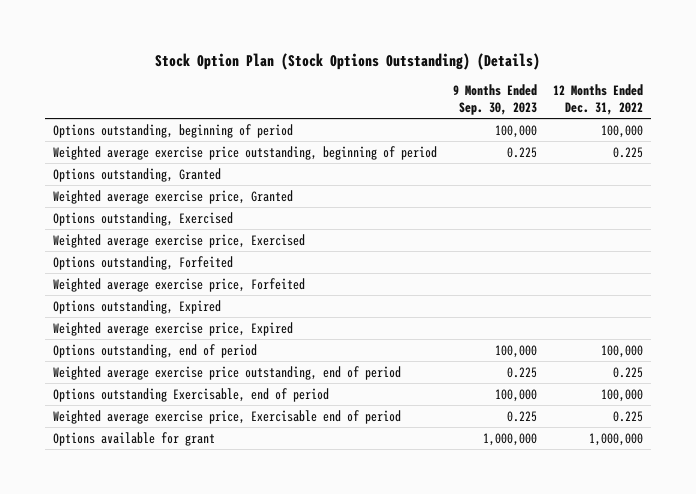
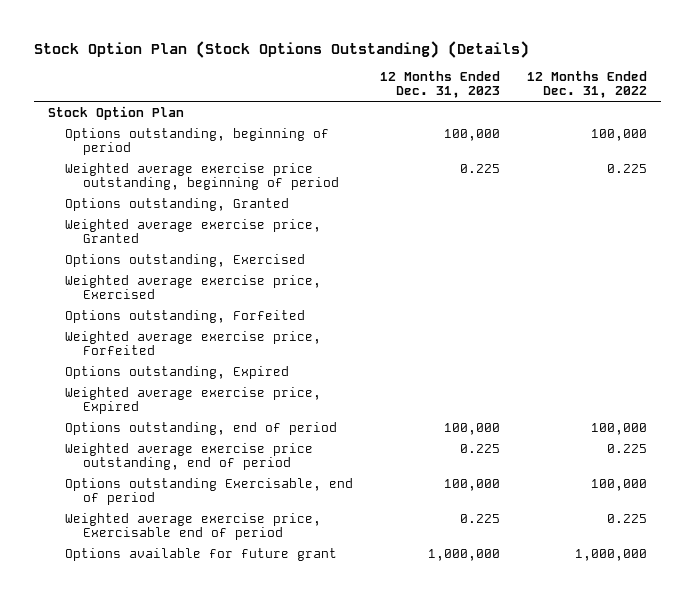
- | 9 Months Ended Sep. 30, 2023 | 12 Months Ended Dec. 31, 2022
+ | 12 Months Ended Dec. 31, 2023 | 12 Months Ended Dec. 31, 2022
+ Stock Option Plan
- Options available for grant | 1,000,000 | 1,000,000
+ Options available for future grant | 1,000,000 | 1,000,000

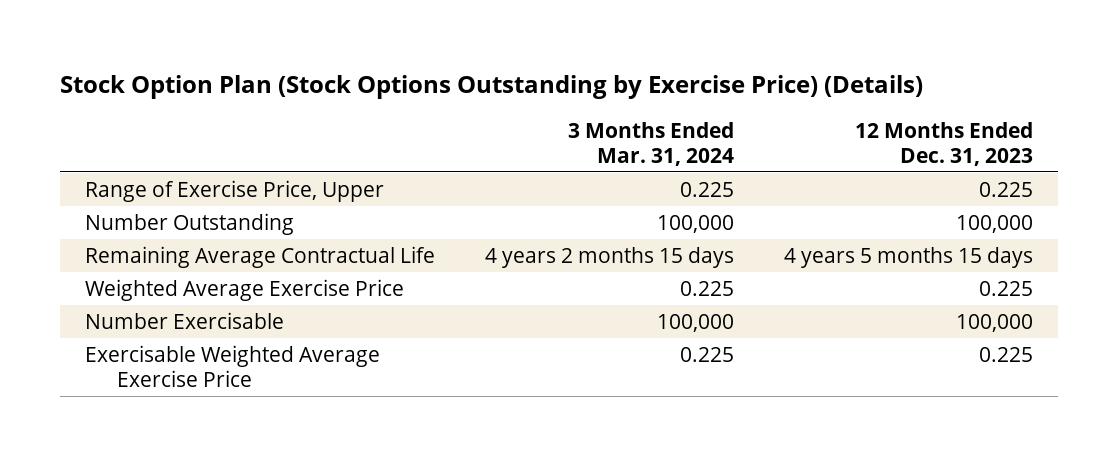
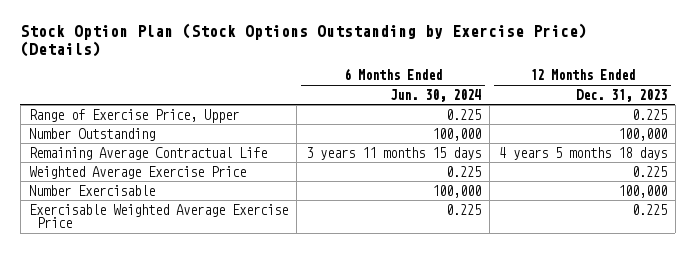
- | 3 Months Ended Mar. 31, 2024 | 12 Months Ended Dec. 31, 2023
+ | 6 Months Ended Jun. 30, 2024 | 12 Months Ended Dec. 31, 2023
- Remaining Average Contractual Life | 4 years 2 months 15 days | 4 years 5 months 15 days
+ Remaining Average Contractual Life | 3 years 11 months 15 days | 4 years 5 months 18 days

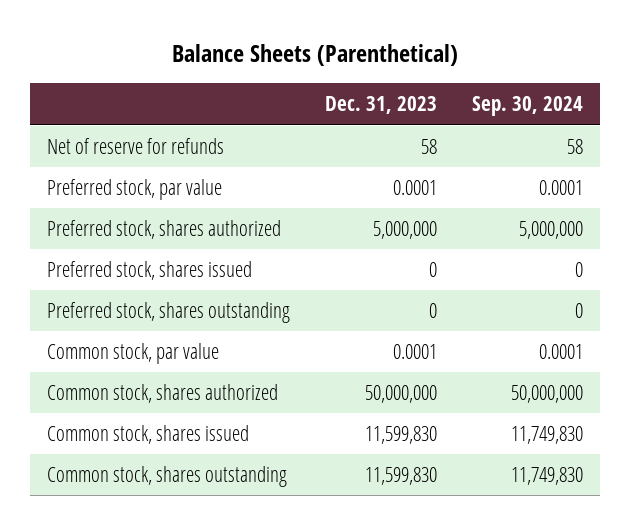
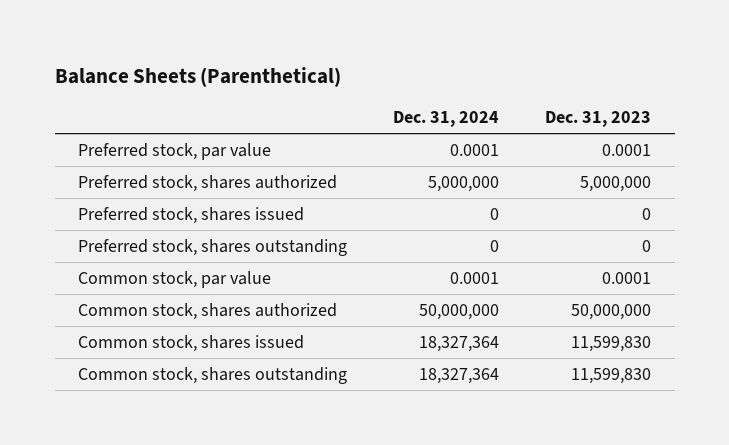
- | Dec. 31, 2023 | Sep. 30, 2024
+ | Dec. 31, 2024 | Dec. 31, 2023
- Net of reserve for refunds | 58 | 58

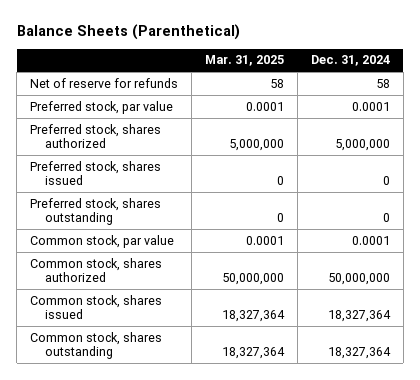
- | Dec. 31, 2024 | Dec. 31, 2023
+ | Mar. 31, 2025 | Dec. 31, 2024
+ Net of reserve for refunds | 58 | 58

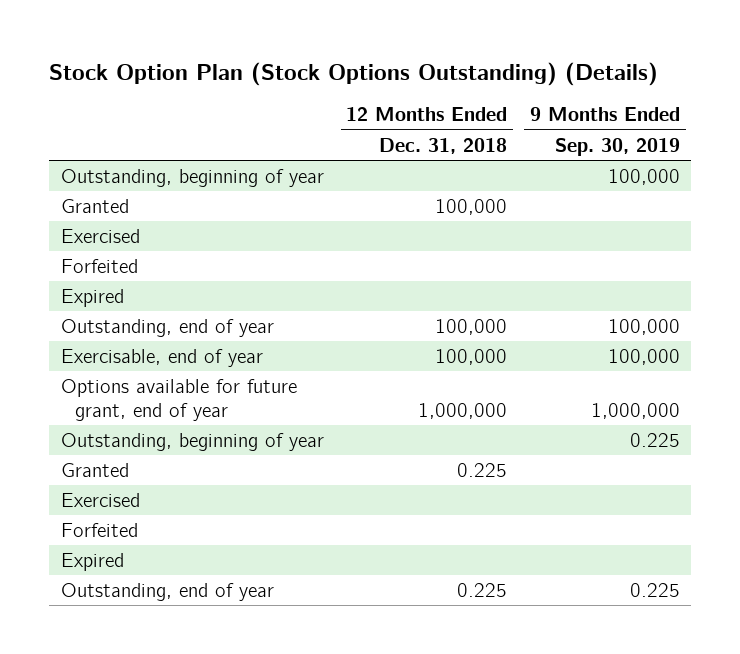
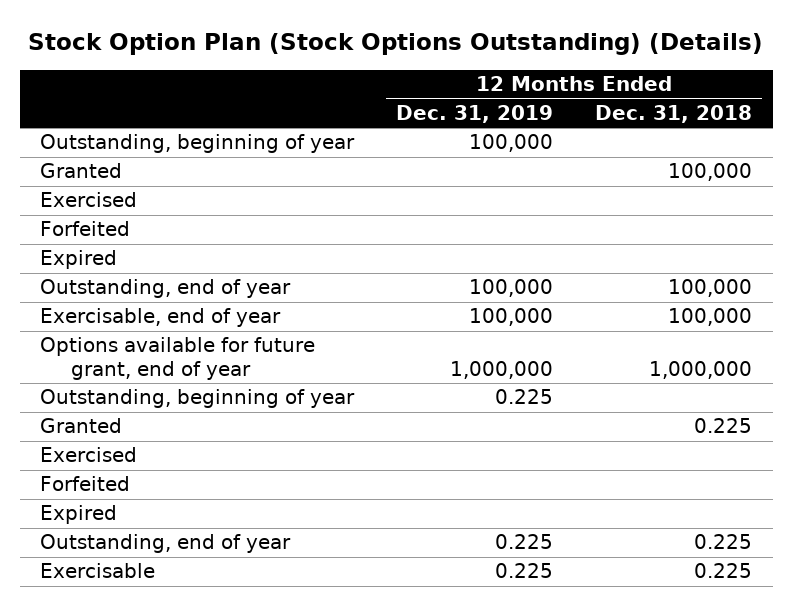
- | 12 Months Ended Dec. 31, 2018 | 9 Months Ended Sep. 30, 2019
+ | 12 Months Ended Dec. 31, 2019 | 12 Months Ended Dec. 31, 2018
+ Exercisable | 0.225 | 0.225

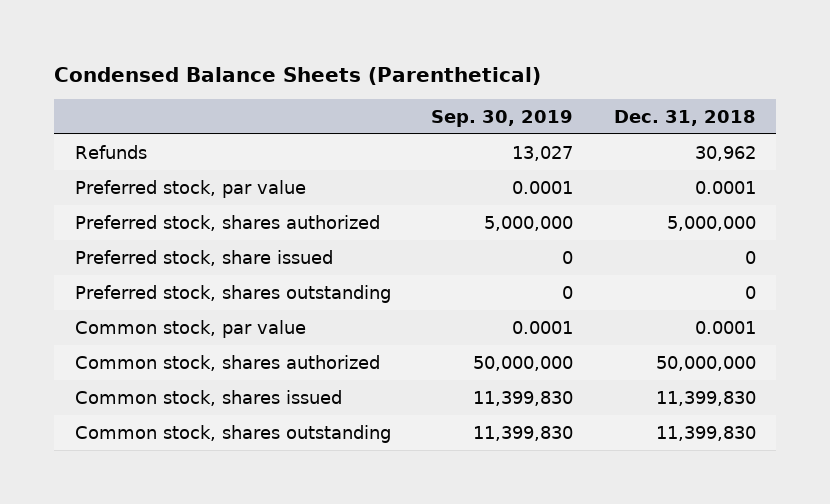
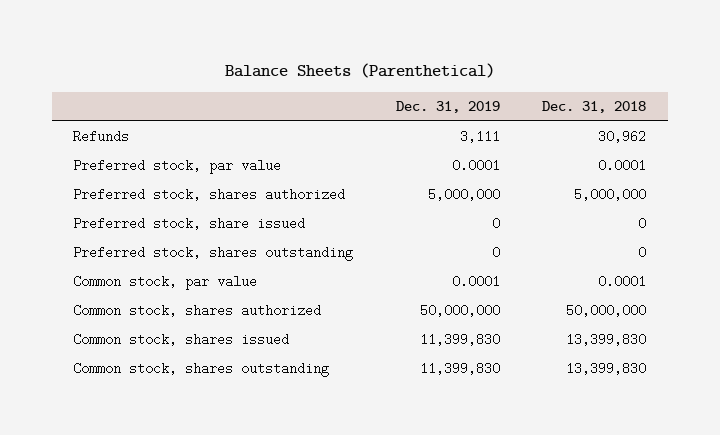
- Condensed Balance Sheets (Parenthetical)
+ Balance Sheets (Parenthetical)
- | Sep. 30, 2019 | Dec. 31, 2018
+ | Dec. 31, 2019 | Dec. 31, 2018
- Common stock, shares issued | 11,399,830 | 11,399,830
- Common stock, shares outstanding | 11,399,830 | 11,399,830
+ Common stock, shares issued | 11,399,830 | 13,399,830
+ Common stock, shares outstanding | 11,399,830 | 13,399,830

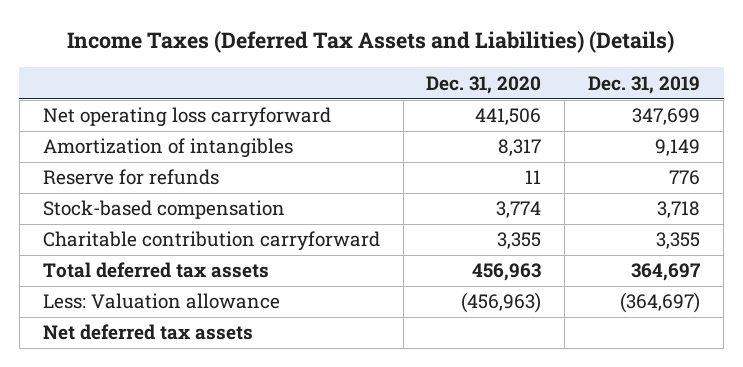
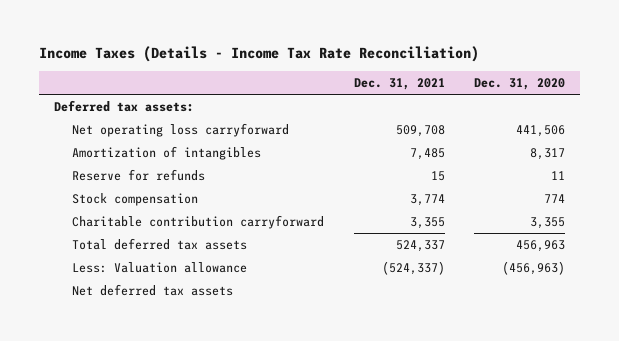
- Income Taxes (Deferred Tax Assets and Liabilities) (Details)
+ Income Taxes (Details - Income Tax Rate Reconciliation)
- | Dec. 31, 2020 | Dec. 31, 2019
+ | Dec. 31, 2021 | Dec. 31, 2020
+ Deferred tax assets:
- Stock-based compensation | 3,774 | 3,718
+ Stock compensation | 3,774 | 774

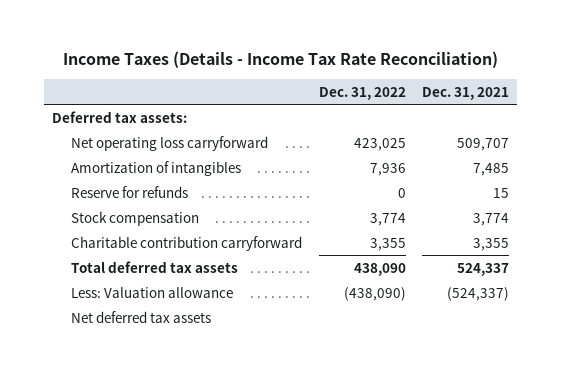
- | Dec. 31, 2021 | Dec. 31, 2020
+ | Dec. 31, 2022 | Dec. 31, 2021
- Net operating loss carryforward | 509,708 | 441,506
+ Net operating loss carryforward | 423,025 | 509,707

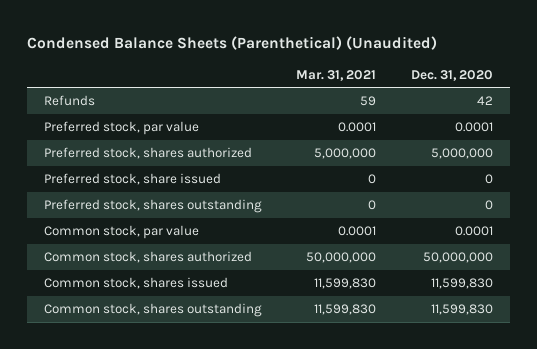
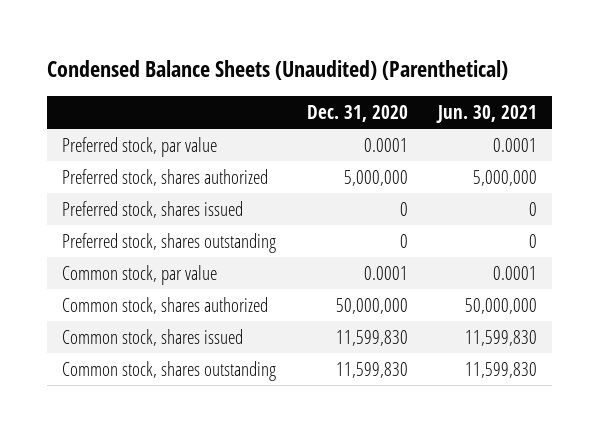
- Condensed Balance Sheets (Parenthetical) (Unaudited)
+ Condensed Balance Sheets (Unaudited) (Parenthetical)
- | Mar. 31, 2021 | Dec. 31, 2020
+ | Dec. 31, 2020 | Jun. 30, 2021
- Refunds | 59 | 42
- Preferred stock, share issued | 0 | 0
+ Preferred stock, shares issued | 0 | 0

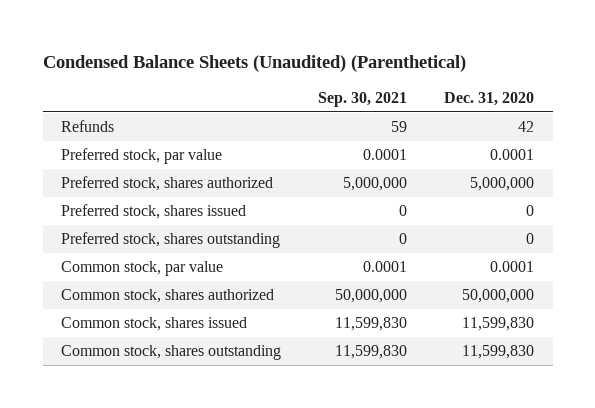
- | Dec. 31, 2020 | Jun. 30, 2021
+ | Sep. 30, 2021 | Dec. 31, 2020
+ Refunds | 59 | 42

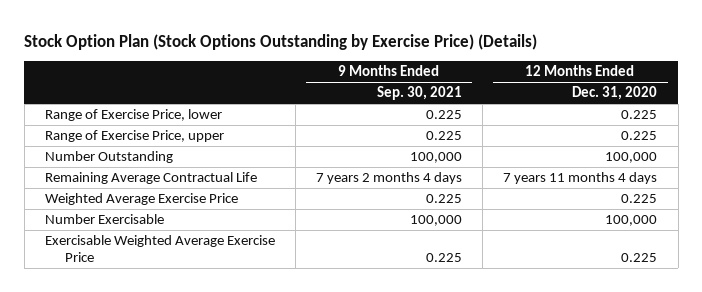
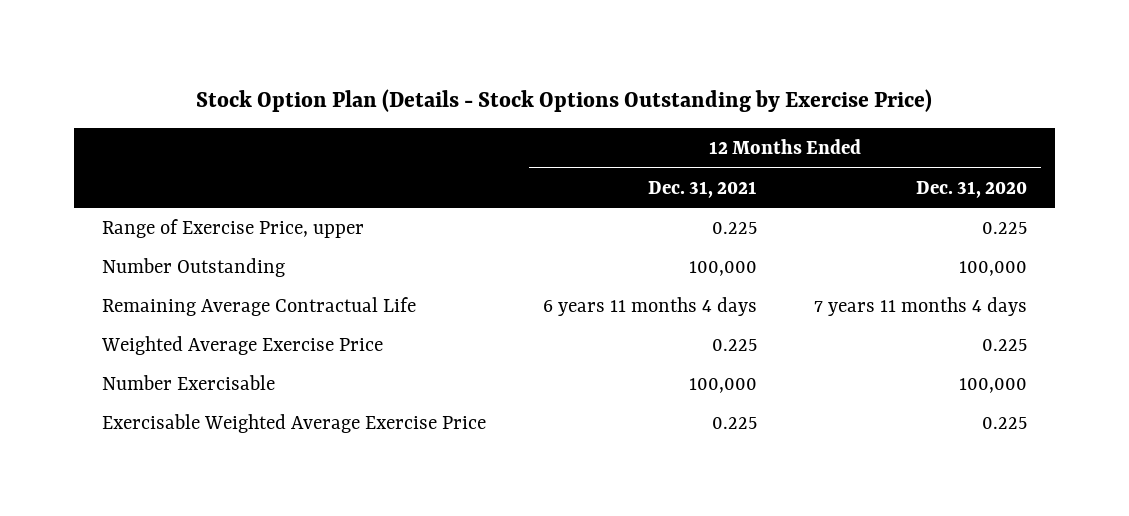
- Stock Option Plan (Stock Options Outstanding by Exercise Price) (Details)
+ Stock Option Plan (Details - Stock Options Outstanding by Exercise Price)
- | 9 Months Ended Sep. 30, 2021 | 12 Months Ended Dec. 31, 2020
+ | 12 Months Ended Dec. 31, 2021 | 12 Months Ended Dec. 31, 2020
- Range of Exercise Price, lower | 0.225 | 0.225

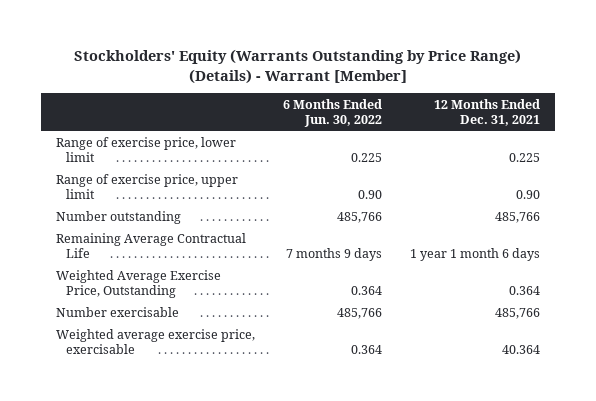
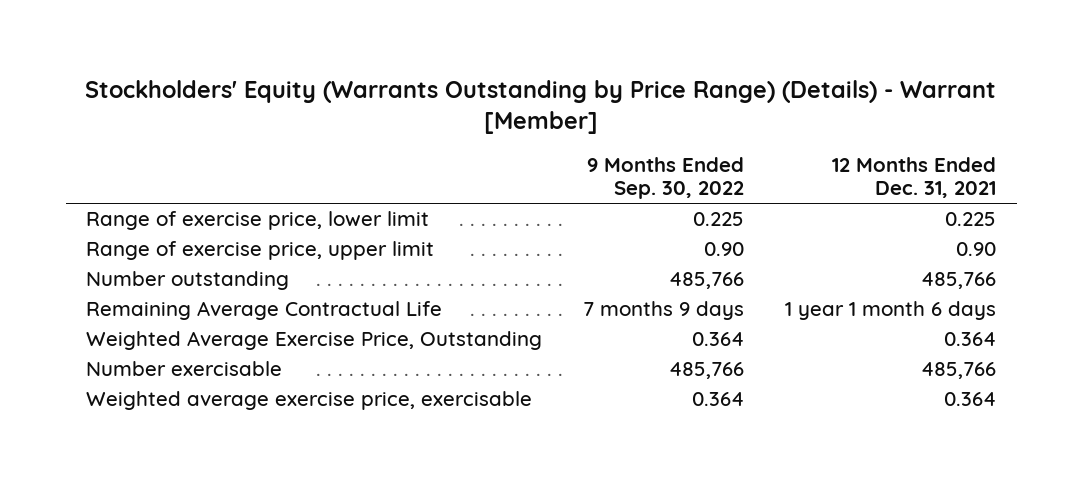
- | 6 Months Ended Jun. 30, 2022 | 12 Months Ended Dec. 31, 2021
+ | 9 Months Ended Sep. 30, 2022 | 12 Months Ended Dec. 31, 2021
- Weighted average exercise price, exercisable | 0.364 | 40.364
+ Weighted average exercise price, exercisable | 0.364 | 0.364

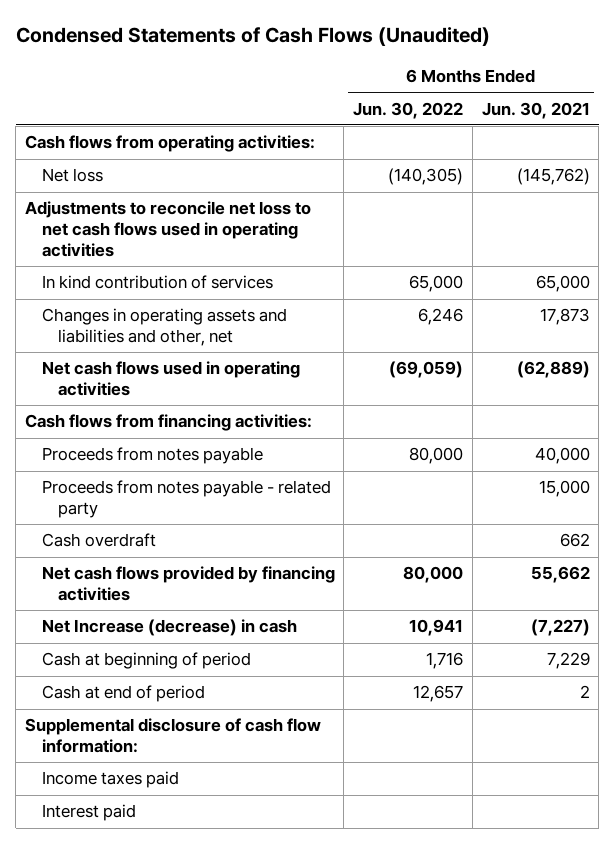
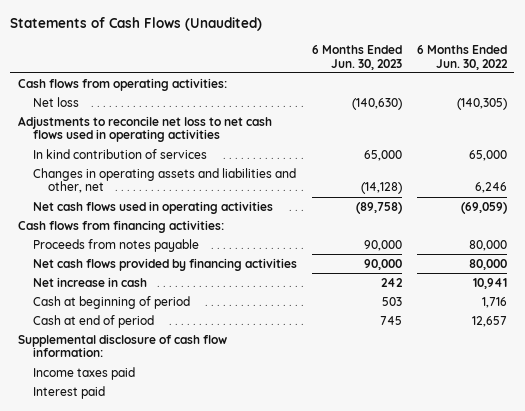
- Condensed Statements of Cash Flows (Unaudited)
+ Statements of Cash Flows (Unaudited)
- | 6 Months Ended Jun. 30, 2022 | 6 Months Ended Jun. 30, 2021
+ | 6 Months Ended Jun. 30, 2023 | 6 Months Ended Jun. 30, 2022
- Proceeds from notes payable - related party | | 15,000
- Cash overdraft | | 662
- Net Increase (decrease) in cash | 10,941 | (7,227)
+ Net increase in cash | 242 | 10,941

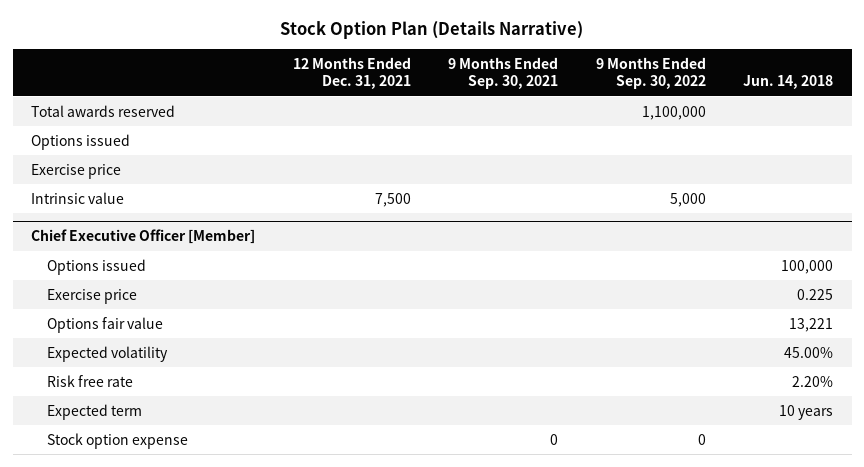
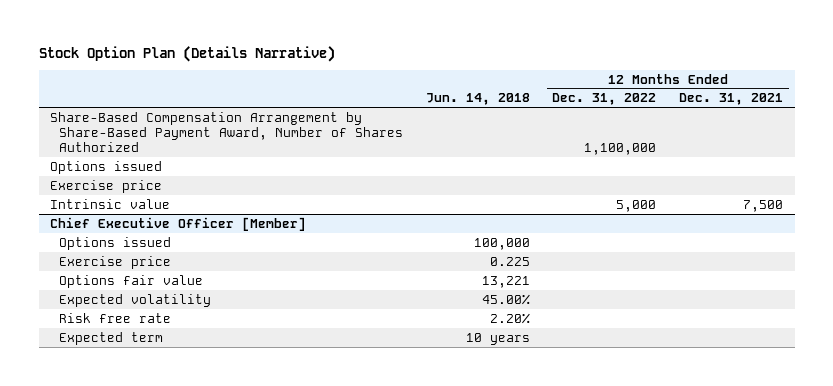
- | 12 Months Ended Dec. 31, 2021 | 9 Months Ended Sep. 30, 2021 | 9 Months Ended Sep. 30, 2022 | Jun. 14, 2018
+ | Jun. 14, 2018 | 12 Months Ended Dec. 31, 2022 | 12 Months Ended Dec. 31, 2021
- Total awards reserved | | | 1,100,000 |
+ Share-Based Compensation Arrangement by Share-Based Payment Award, Number of Shares Authorized | | 1,100,000 |
@ Chief Executive Officer [Member]
- Stock option expense | | 0 | 0 |

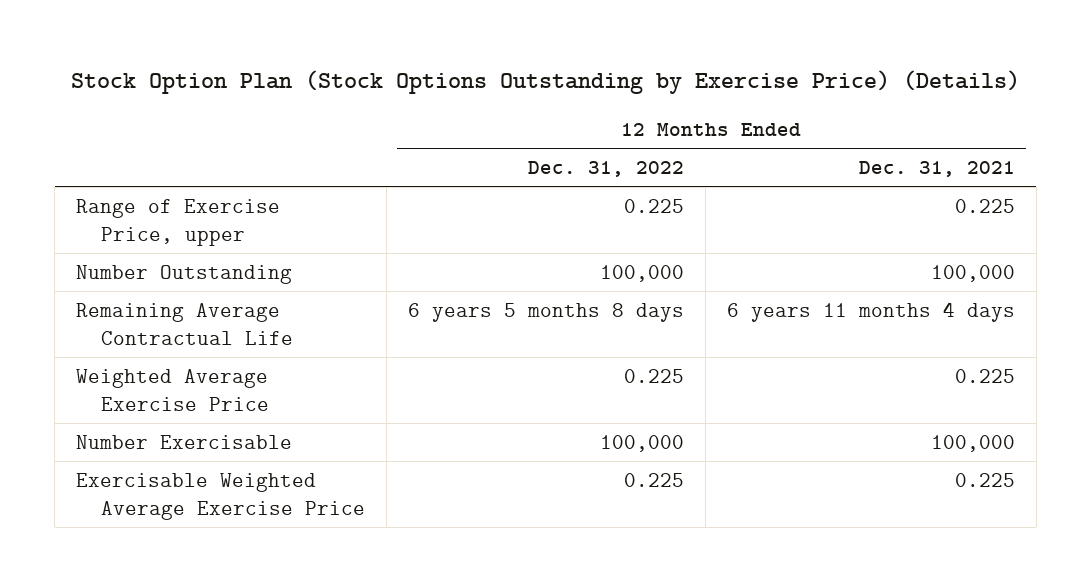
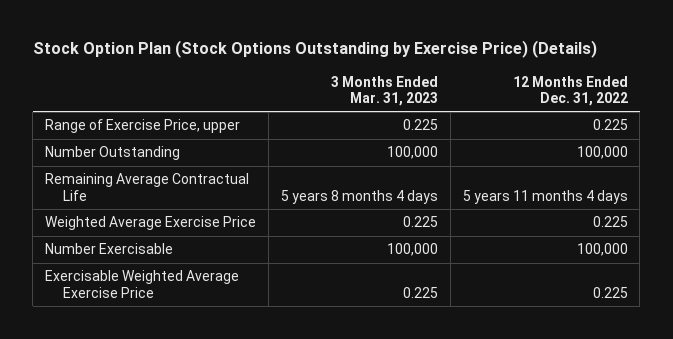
- | 12 Months Ended Dec. 31, 2022 | 12 Months Ended Dec. 31, 2021
+ | 3 Months Ended Mar. 31, 2023 | 12 Months Ended Dec. 31, 2022
- Remaining Average Contractual Life | 6 years 5 months 8 days | 6 years 11 months 4 days
+ Remaining Average Contractual Life | 5 years 8 months 4 days | 5 years 11 months 4 days

